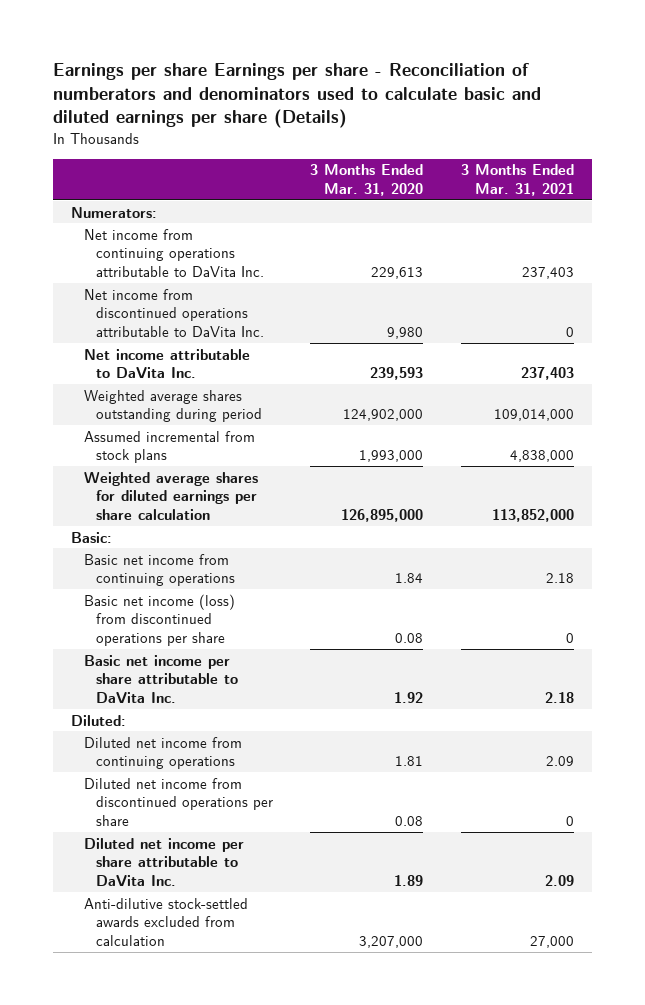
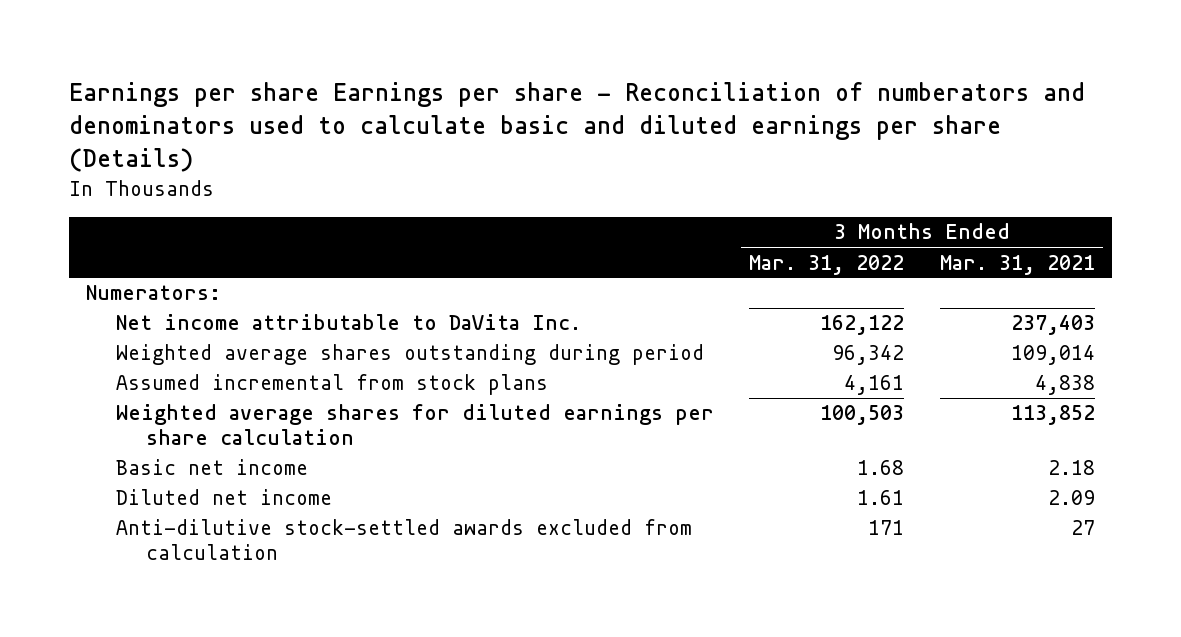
- | 3 Months Ended Mar. 31, 2020 | 3 Months Ended Mar. 31, 2021
+ | 3 Months Ended Mar. 31, 2022 | 3 Months Ended Mar. 31, 2021
- Net income from continuing operations attributable to DaVita Inc. | 229,613 | 237,403
- Net income from discontinued operations attributable to DaVita Inc. | 9,980 | 0
- Weighted average shares outstanding during period | 124,902,000 | 109,014,000
- Assumed incremental from stock plans | 1,993,000 | 4,838,000
- Weighted average shares for diluted earnings per share calculation | 126,895,000 | 113,852,000
- Basic:
- Basic net income from continuing operations | 1.84 | 2.18
- Basic net income (loss) from discontinued operations per share | 0.08 | 0
- Basic net income per share attributable to DaVita Inc. | 1.92 | 2.18
- Diluted:
- Diluted net income from continuing operations | 1.81 | 2.09
- Diluted net income from discontinued operations per share | 0.08 | 0
- Diluted net income per share attributable to DaVita Inc. | 1.89 | 2.09
- Anti-dilutive stock-settled awards excluded from calculation | 3,207,000 | 27,000
+ Weighted average shares outstanding during period | 96,342 | 109,014
+ Assumed incremental from stock plans | 4,161 | 4,838
+ Weighted average shares for diluted earnings per share calculation | 100,503 | 113,852
+ Basic net income | 1.68 | 2.18
+ Diluted net income | 1.61 | 2.09
+ Anti-dilutive stock-settled awards excluded from calculation | 171 | 27

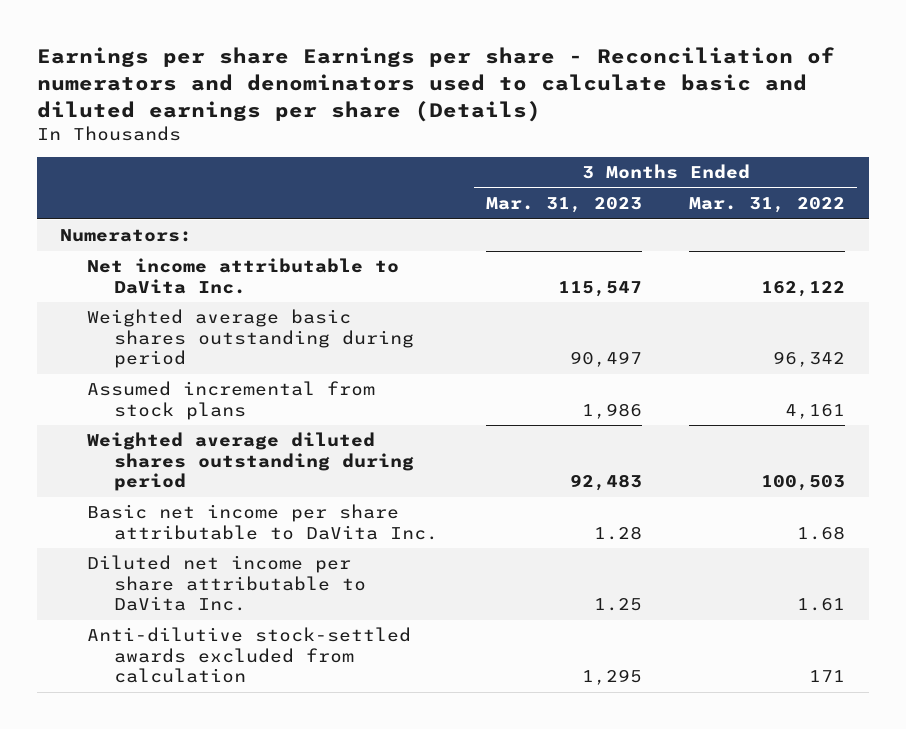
- Earnings per share Earnings per share - Reconciliation of numberators and denominators used to calculate basic and diluted earnings per share (Details)
+ Earnings per share Earnings per share - Reconciliation of numerators and denominators used to calculate basic and diluted earnings per share (Details)
- | 3 Months Ended Mar. 31, 2022 | 3 Months Ended Mar. 31, 2021
+ | 3 Months Ended Mar. 31, 2023 | 3 Months Ended Mar. 31, 2022
- Weighted average shares outstanding during period | 96,342 | 109,014
+ Weighted average basic shares outstanding during period | 90,497 | 96,342
- Weighted average shares for diluted earnings per share calculation | 100,503 | 113,852
- Basic net income | 1.68 | 2.18
- Diluted net income | 1.61 | 2.09
+ Weighted average diluted shares outstanding during period | 92,483 | 100,503
+ Basic net income per share attributable to DaVita Inc. | 1.28 | 1.68
+ Diluted net income per share attributable to DaVita Inc. | 1.25 | 1.61

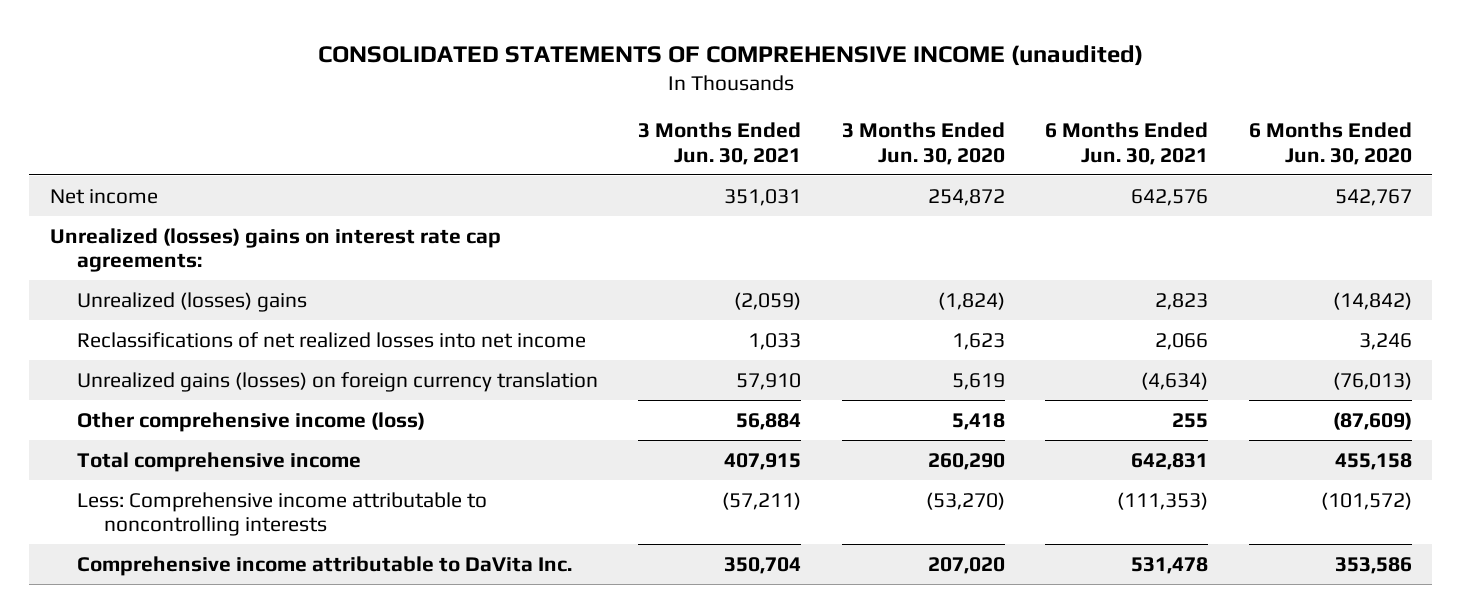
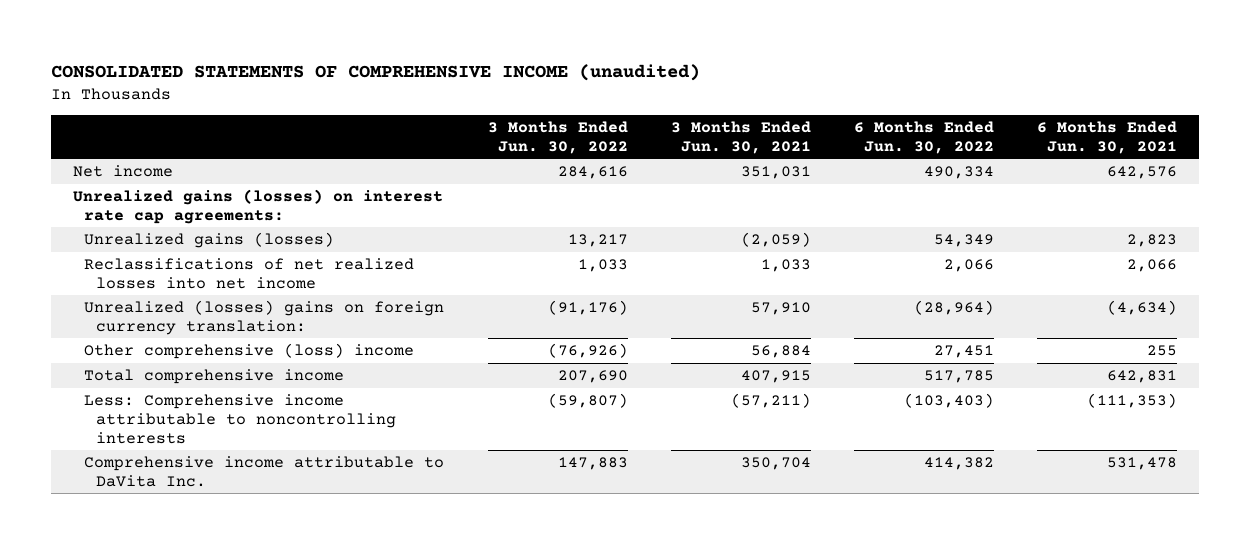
- | 3 Months Ended Jun. 30, 2021 | 3 Months Ended Jun. 30, 2020 | 6 Months Ended Jun. 30, 2021 | 6 Months Ended Jun. 30, 2020
+ | 3 Months Ended Jun. 30, 2022 | 3 Months Ended Jun. 30, 2021 | 6 Months Ended Jun. 30, 2022 | 6 Months Ended Jun. 30, 2021
- Unrealized (losses) gains on interest rate cap agreements:
- Unrealized (losses) gains | (2,059) | (1,824) | 2,823 | (14,842)
+ Unrealized gains (losses) on interest rate cap agreements:
+ Unrealized gains (losses) | 13,217 | (2,059) | 54,349 | 2,823
- Unrealized gains (losses) on foreign currency translation | 57,910 | 5,619 | (4,634) | (76,013)
- Other comprehensive income (loss) | 56,884 | 5,418 | 255 | (87,609)
+ Unrealized (losses) gains on foreign currency translation: | (91,176) | 57,910 | (28,964) | (4,634)
+ Other comprehensive (loss) income | (76,926) | 56,884 | 27,451 | 255

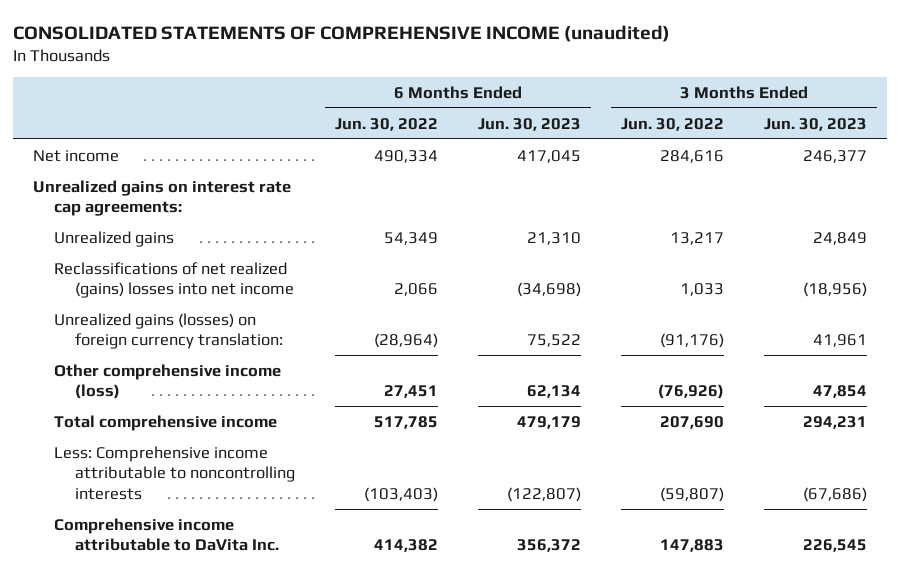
- | 3 Months Ended Jun. 30, 2022 | 3 Months Ended Jun. 30, 2021 | 6 Months Ended Jun. 30, 2022 | 6 Months Ended Jun. 30, 2021
+ | 6 Months Ended Jun. 30, 2022 | 6 Months Ended Jun. 30, 2023 | 3 Months Ended Jun. 30, 2022 | 3 Months Ended Jun. 30, 2023
- Unrealized gains (losses) on interest rate cap agreements:
- Unrealized gains (losses) | 13,217 | (2,059) | 54,349 | 2,823
- Reclassifications of net realized losses into net income | 1,033 | 1,033 | 2,066 | 2,066
- Unrealized (losses) gains on foreign currency translation: | (91,176) | 57,910 | (28,964) | (4,634)
- Other comprehensive (loss) income | (76,926) | 56,884 | 27,451 | 255
+ Unrealized gains on interest rate cap agreements:
+ Unrealized gains | 54,349 | 21,310 | 13,217 | 24,849
+ Reclassifications of net realized (gains) losses into net income | 2,066 | (34,698) | 1,033 | (18,956)
+ Unrealized gains (losses) on foreign currency translation: | (28,964) | 75,522 | (91,176) | 41,961
+ Other comprehensive income (loss) | 27,451 | 62,134 | (76,926) | 47,854

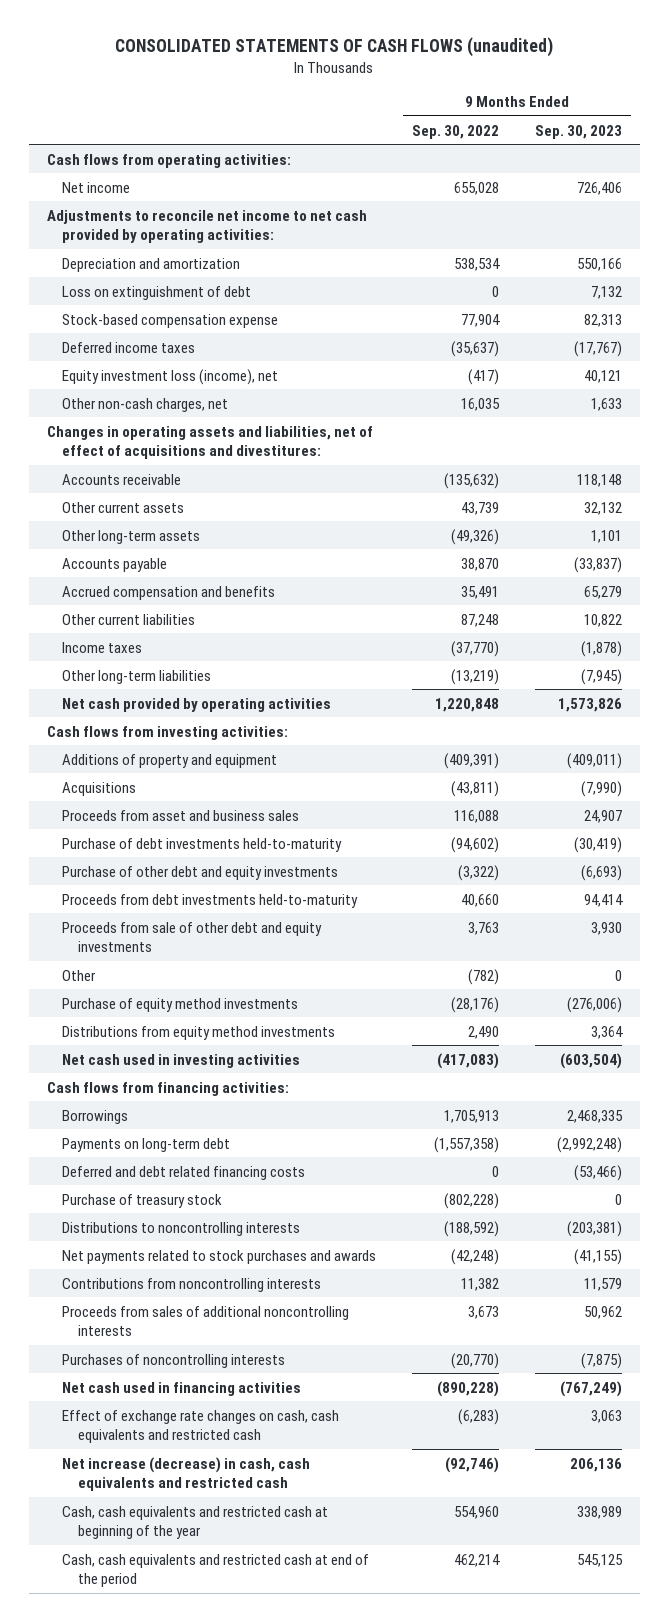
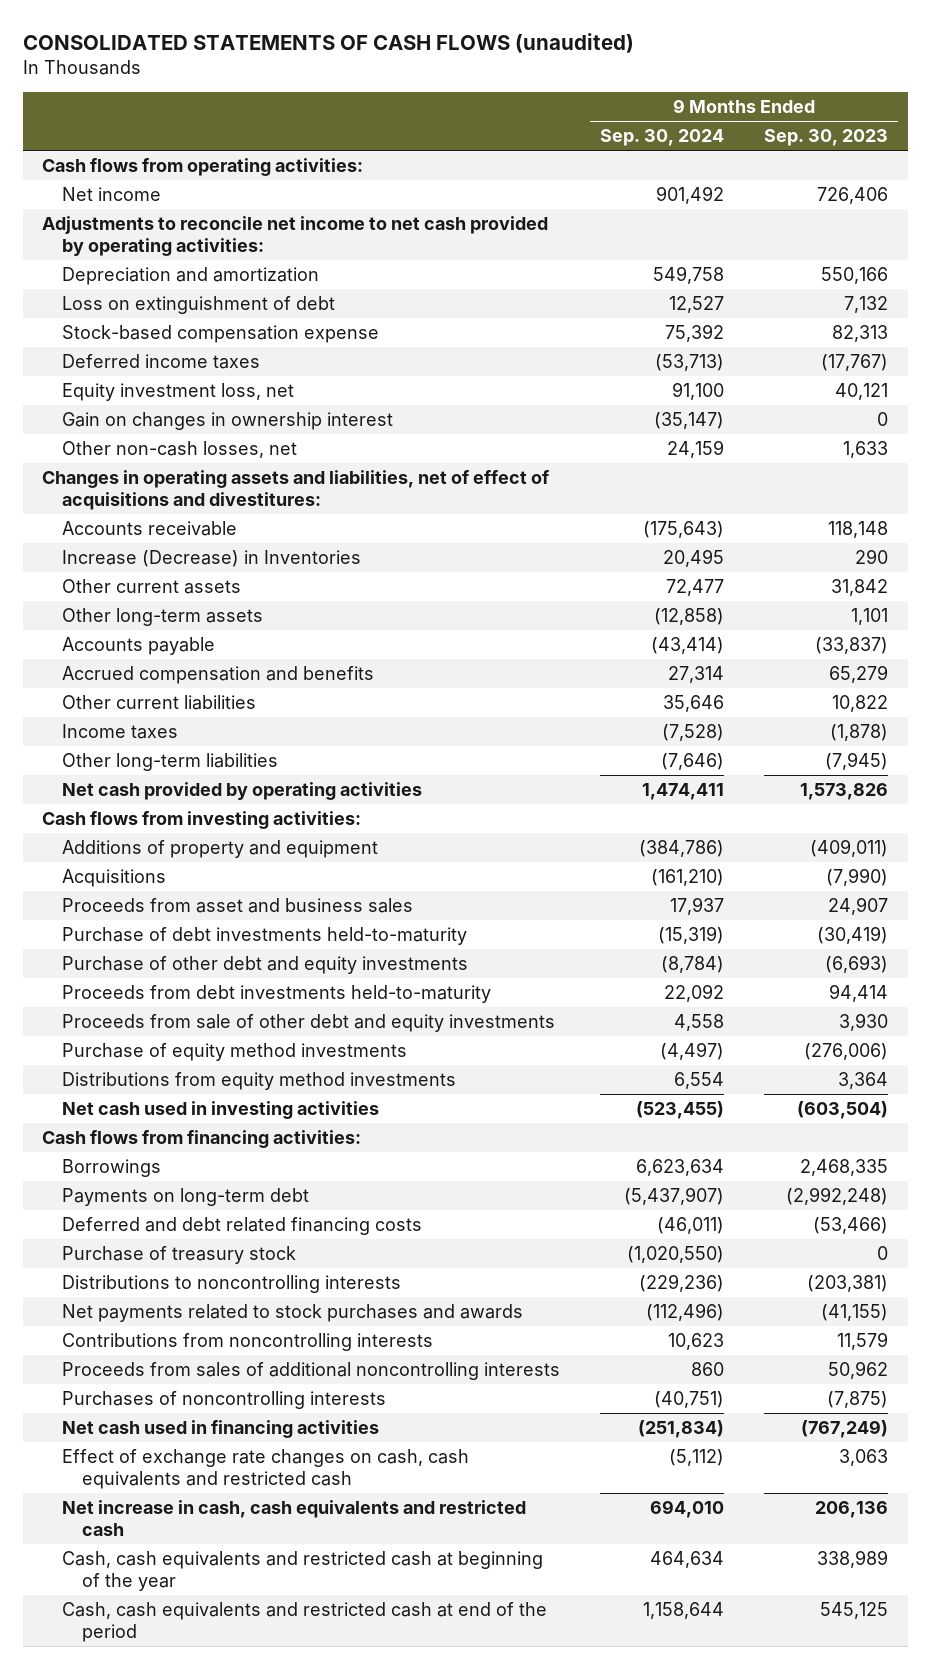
- | 9 Months Ended Sep. 30, 2022 | 9 Months Ended Sep. 30, 2023
+ | 9 Months Ended Sep. 30, 2024 | 9 Months Ended Sep. 30, 2023
- Equity investment loss (income), net | (417) | 40,121
- Other non-cash charges, net | 16,035 | 1,633
+ Equity investment loss, net | 91,100 | 40,121
+ Gain on changes in ownership interest | (35,147) | 0
+ Other non-cash losses, net | 24,159 | 1,633
- Other current assets | 43,739 | 32,132
+ Increase (Decrease) in Inventories | 20,495 | 290
+ Other current assets | 72,477 | 31,842
- Other | (782) | 0
- Net increase (decrease) in cash, cash equivalents and restricted cash | (92,746) | 206,136
+ Net increase in cash, cash equivalents and restricted cash | 694,010 | 206,136

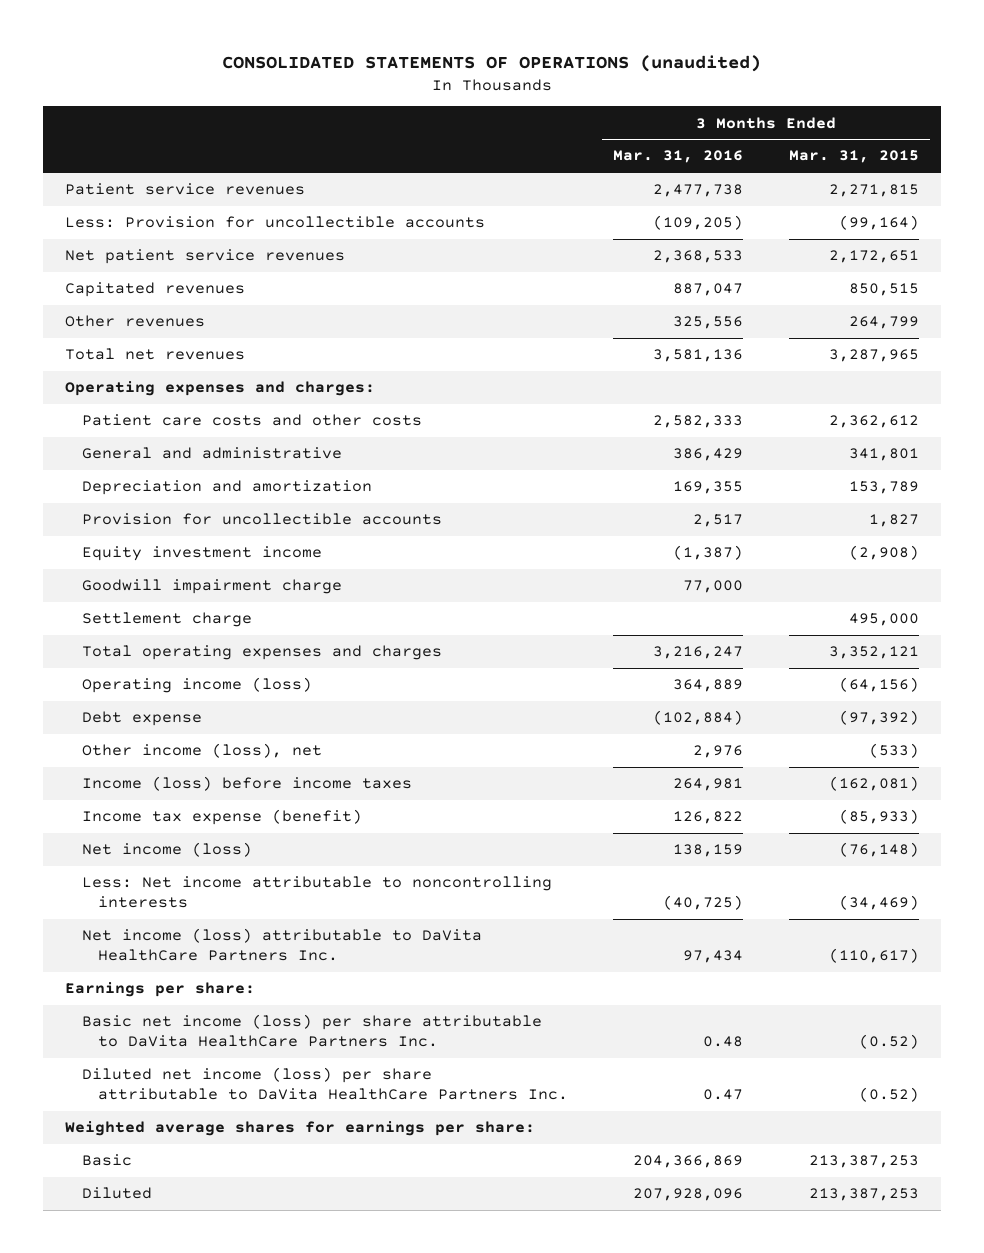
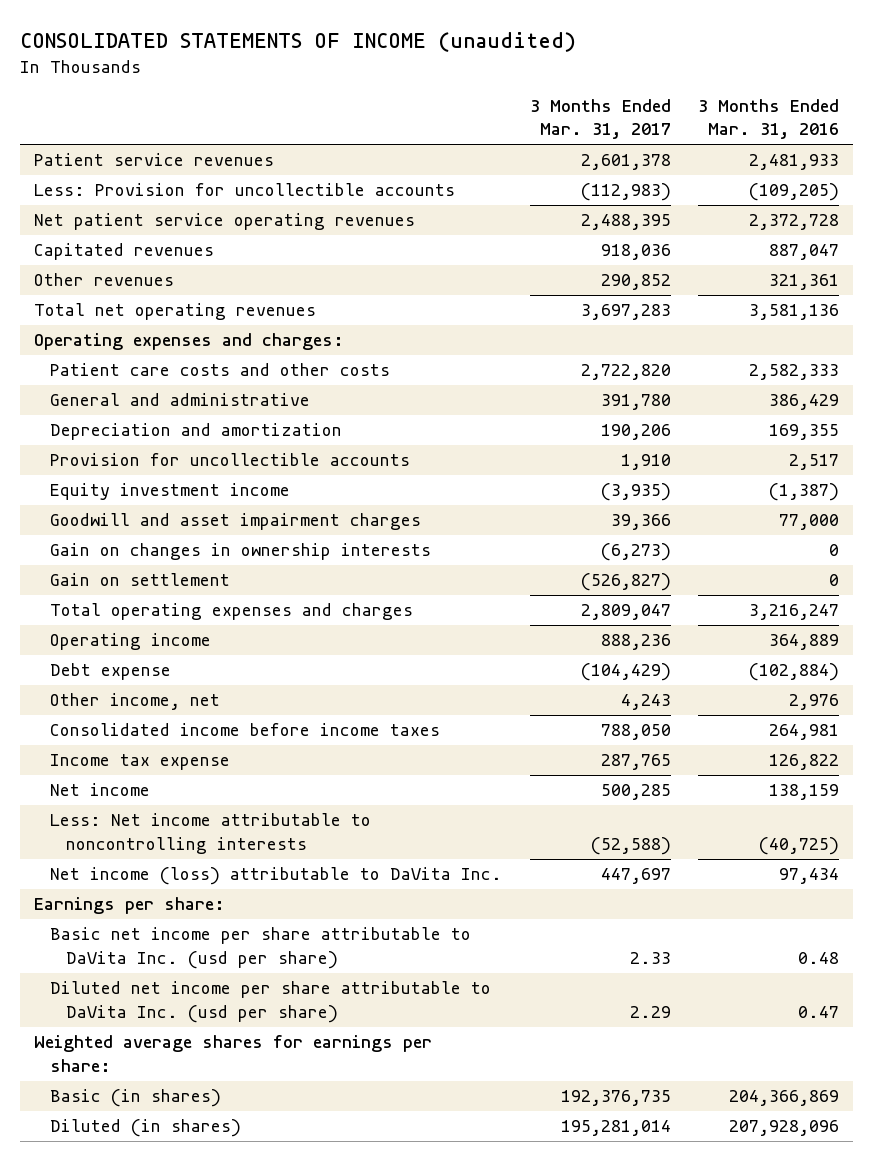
- CONSOLIDATED STATEMENTS OF OPERATIONS (unaudited)
+ CONSOLIDATED STATEMENTS OF INCOME (unaudited)
- | 3 Months Ended Mar. 31, 2016 | 3 Months Ended Mar. 31, 2015
+ | 3 Months Ended Mar. 31, 2017 | 3 Months Ended Mar. 31, 2016
- Patient service revenues | 2,477,738 | 2,271,815
+ Patient service revenues | 2,601,378 | 2,481,933
- Net patient service revenues | 2,368,533 | 2,172,651
+ Net patient service operating revenues | 2,488,395 | 2,372,728
- Other revenues | 325,556 | 264,799
- Total net revenues | 3,581,136 | 3,287,965
+ Other revenues | 290,852 | 321,361
+ Total net operating revenues | 3,697,283 | 3,581,136
- Goodwill impairment charge | 77,000 |
- Settlement charge | | 495,000
+ Goodwill and asset impairment charges | 39,366 | 77,000
+ Gain on changes in ownership interests | (6,273) | 0
+ Gain on settlement | (526,827) | 0
- Operating income (loss) | 364,889 | (64,156)
+ Operating income | 888,236 | 364,889
- Other income (loss), net | 2,976 | (533)
- Income (loss) before income taxes | 264,981 | (162,081)
- Income tax expense (benefit) | 126,822 | (85,933)
- Net income (loss) | 138,159 | (76,148)
+ Other income, net | 4,243 | 2,976
+ Consolidated income before income taxes | 788,050 | 264,981
+ Income tax expense | 287,765 | 126,822
+ Net income | 500,285 | 138,159
- Net income (loss) attributable to DaVita HealthCare Partners Inc. | 97,434 | (110,617)
+ Net income (loss) attributable to DaVita Inc. | 447,697 | 97,434
- Basic net income (loss) per share attributable to DaVita HealthCare Partners Inc. | 0.48 | (0.52)
- Diluted net income (loss) per share attributable to DaVita HealthCare Partners Inc. | 0.47 | (0.52)
+ Basic net income per share attributable to DaVita Inc. (usd per share) | 2.33 | 0.48
+ Diluted net income per share attributable to DaVita Inc. (usd per share) | 2.29 | 0.47
- Basic | 204,366,869 | 213,387,253
- Diluted | 207,928,096 | 213,387,253
+ Basic (in shares) | 192,376,735 | 204,366,869
+ Diluted (in shares) | 195,281,014 | 207,928,096

